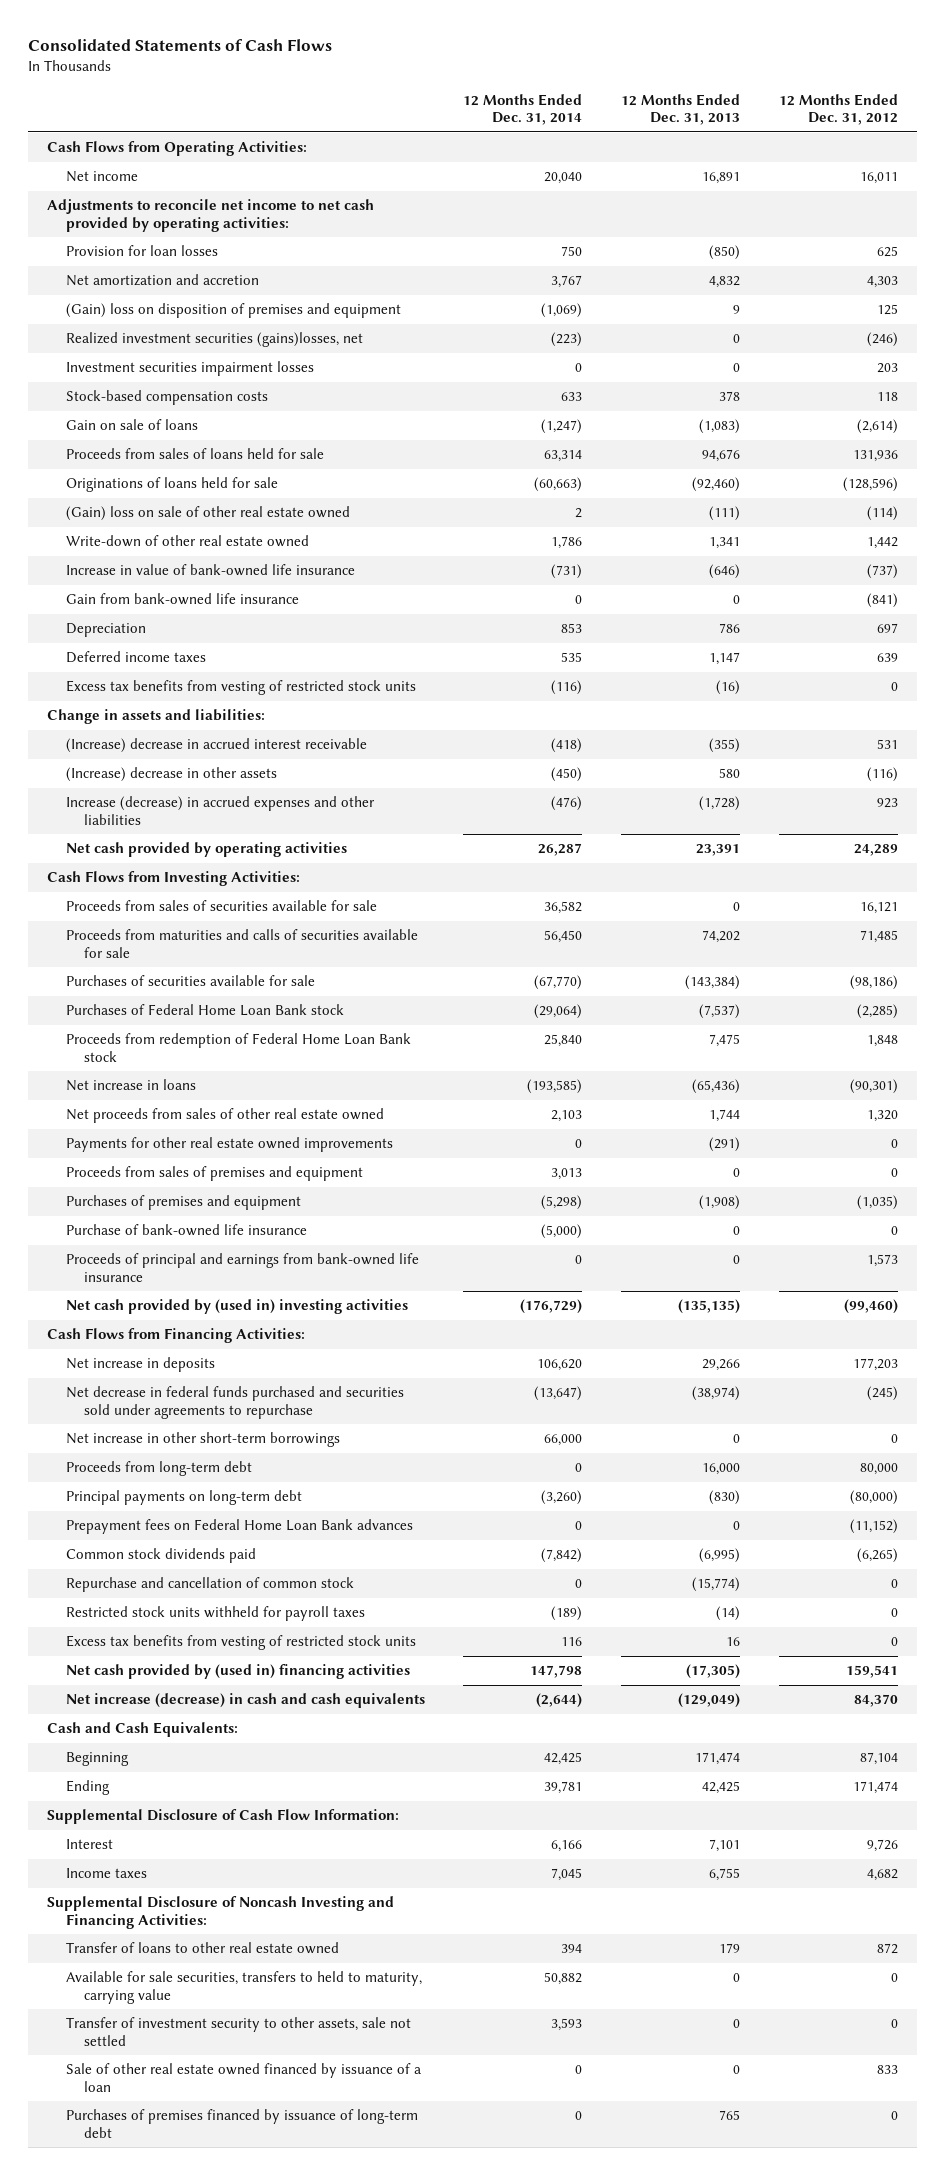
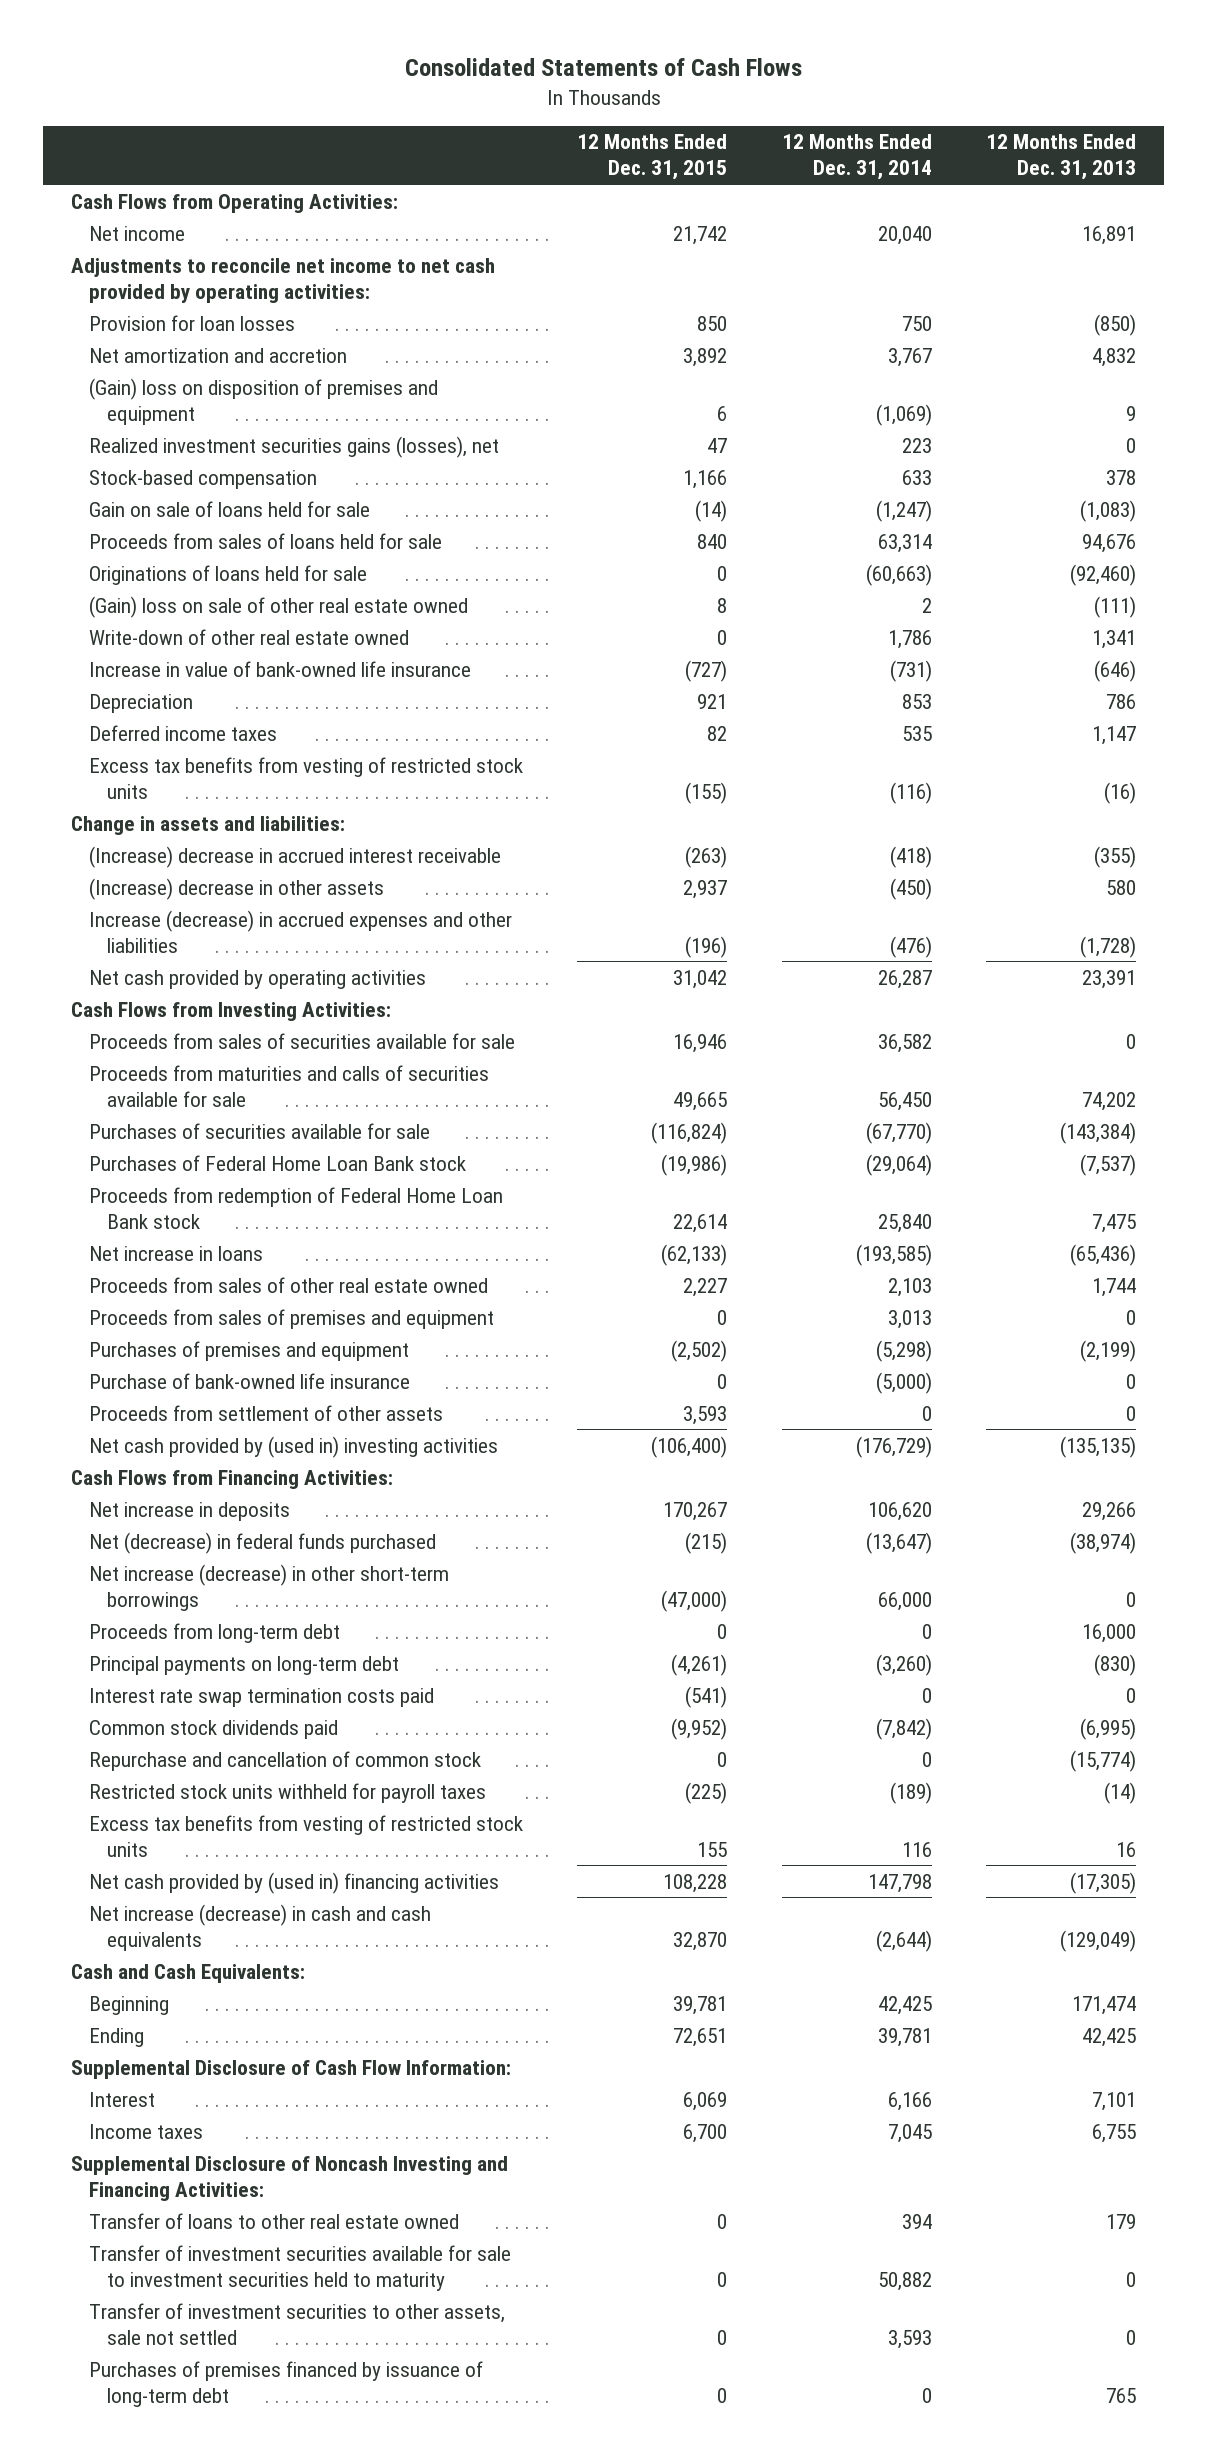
- | 12 Months Ended Dec. 31, 2014 | 12 Months Ended Dec. 31, 2013 | 12 Months Ended Dec. 31, 2012
+ | 12 Months Ended Dec. 31, 2015 | 12 Months Ended Dec. 31, 2014 | 12 Months Ended Dec. 31, 2013
- Realized investment securities (gains)losses, net | (223) | 0 | (246)
- Investment securities impairment losses | 0 | 0 | 203
- Stock-based compensation costs | 633 | 378 | 118
- Gain on sale of loans | (1,247) | (1,083) | (2,614)
+ Realized investment securities gains (losses), net | 47 | 223 | 0
+ Stock-based compensation | 1,166 | 633 | 378
+ Gain on sale of loans held for sale | (14) | (1,247) | (1,083)
- Gain from bank-owned life insurance | 0 | 0 | (841)
- Net proceeds from sales of other real estate owned | 2,103 | 1,744 | 1,320
- Payments for other real estate owned improvements | 0 | (291) | 0
+ Proceeds from sales of other real estate owned | 2,227 | 2,103 | 1,744
- Purchases of premises and equipment | (5,298) | (1,908) | (1,035)
+ Purchases of premises and equipment | (2,502) | (5,298) | (2,199)
- Proceeds of principal and earnings from bank-owned life insurance | 0 | 0 | 1,573
+ Proceeds from settlement of other assets | 3,593 | 0 | 0
- Net decrease in federal funds purchased and securities sold under agreements to repurchase | (13,647) | (38,974) | (245)
- Net increase in other short-term borrowings | 66,000 | 0 | 0
+ Net (decrease) in federal funds purchased | (215) | (13,647) | (38,974)
+ Net increase (decrease) in other short-term borrowings | (47,000) | 66,000 | 0
- Prepayment fees on Federal Home Loan Bank advances | 0 | 0 | (11,152)
+ Interest rate swap termination costs paid | (541) | 0 | 0
- Available for sale securities, transfers to held to maturity, carrying value | 50,882 | 0 | 0
- Transfer of investment security to other assets, sale not settled | 3,593 | 0 | 0
- Sale of other real estate owned financed by issuance of a loan | 0 | 0 | 833
+ Transfer of investment securities available for sale to investment securities held to maturity | 0 | 50,882 | 0
+ Transfer of investment securities to other assets, sale not settled | 0 | 3,593 | 0

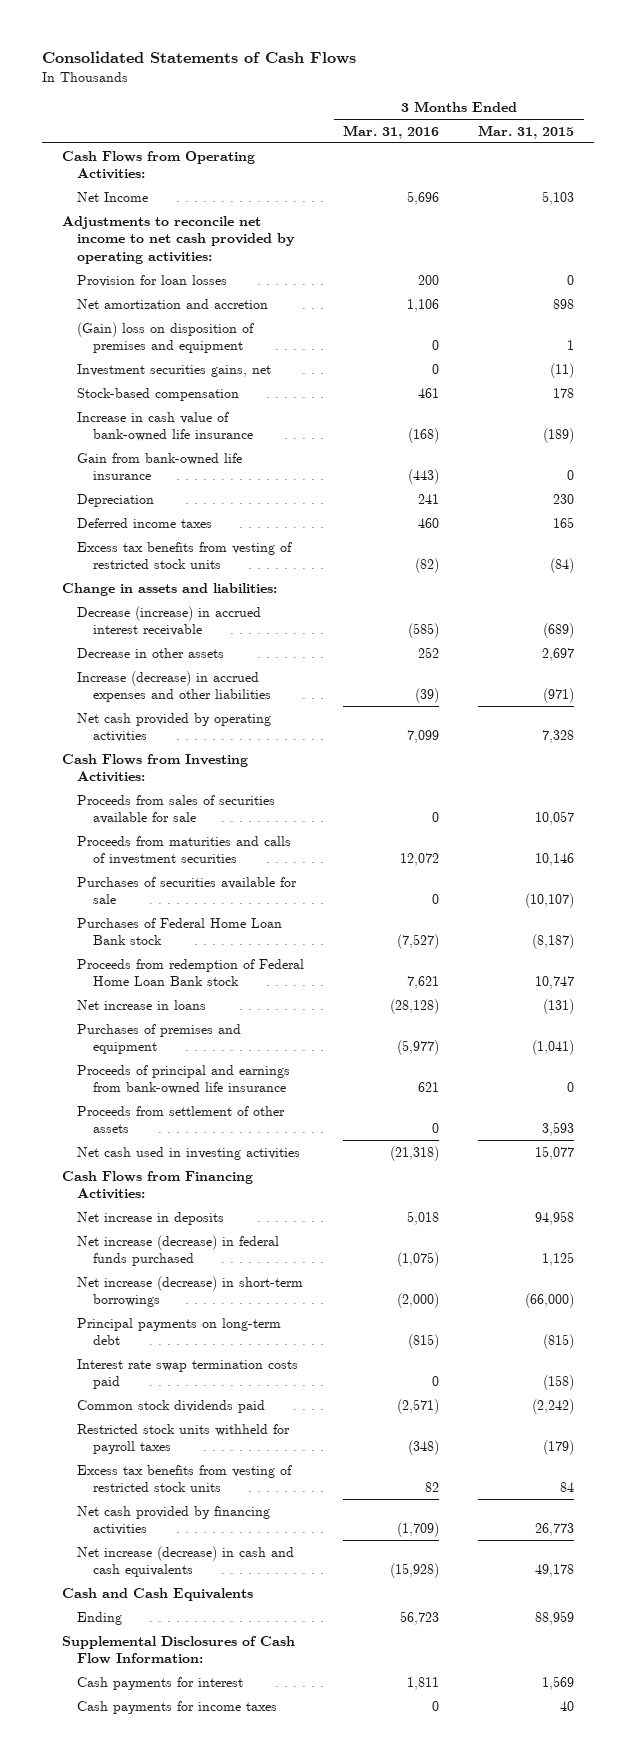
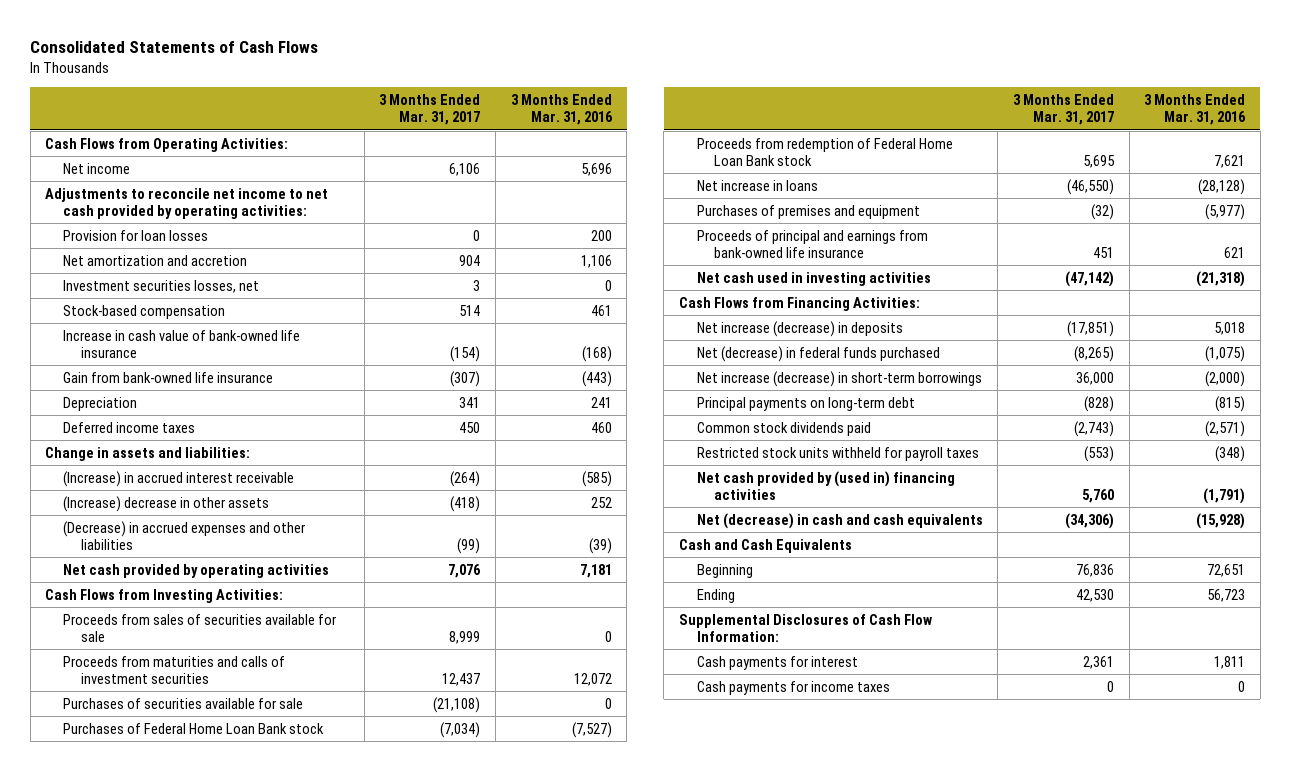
- | 3 Months Ended Mar. 31, 2016 | 3 Months Ended Mar. 31, 2015
+ | 3 Months Ended Mar. 31, 2017 | 3 Months Ended Mar. 31, 2016
- Net Income | 5,696 | 5,103
+ Net income | 6,106 | 5,696
- (Gain) loss on disposition of premises and equipment | 0 | 1
- Investment securities gains, net | 0 | (11)
+ Investment securities losses, net | 3 | 0
- Excess tax benefits from vesting of restricted stock units | (82) | (84)
- Decrease (increase) in accrued interest receivable | (585) | (689)
- Decrease in other assets | 252 | 2,697
- Increase (decrease) in accrued expenses and other liabilities | (39) | (971)
- Net cash provided by operating activities | 7,099 | 7,328
+ (Increase) in accrued interest receivable | (264) | (585)
+ (Increase) decrease in other assets | (418) | 252
+ (Decrease) in accrued expenses and other liabilities | (99) | (39)
+ Net cash provided by operating activities | 7,076 | 7,181
- Proceeds from settlement of other assets | 0 | 3,593
- Net increase in deposits | 5,018 | 94,958
- Net increase (decrease) in federal funds purchased | (1,075) | 1,125
+ Net increase (decrease) in deposits | (17,851) | 5,018
+ Net (decrease) in federal funds purchased | (8,265) | (1,075)
- Interest rate swap termination costs paid | 0 | (158)
- Excess tax benefits from vesting of restricted stock units | 82 | 84
- Net cash provided by financing activities | (1,709) | 26,773
- Net increase (decrease) in cash and cash equivalents | (15,928) | 49,178
+ Net cash provided by (used in) financing activities | 5,760 | (1,791)
+ Net (decrease) in cash and cash equivalents | (34,306) | (15,928)
+ Beginning | 76,836 | 72,651

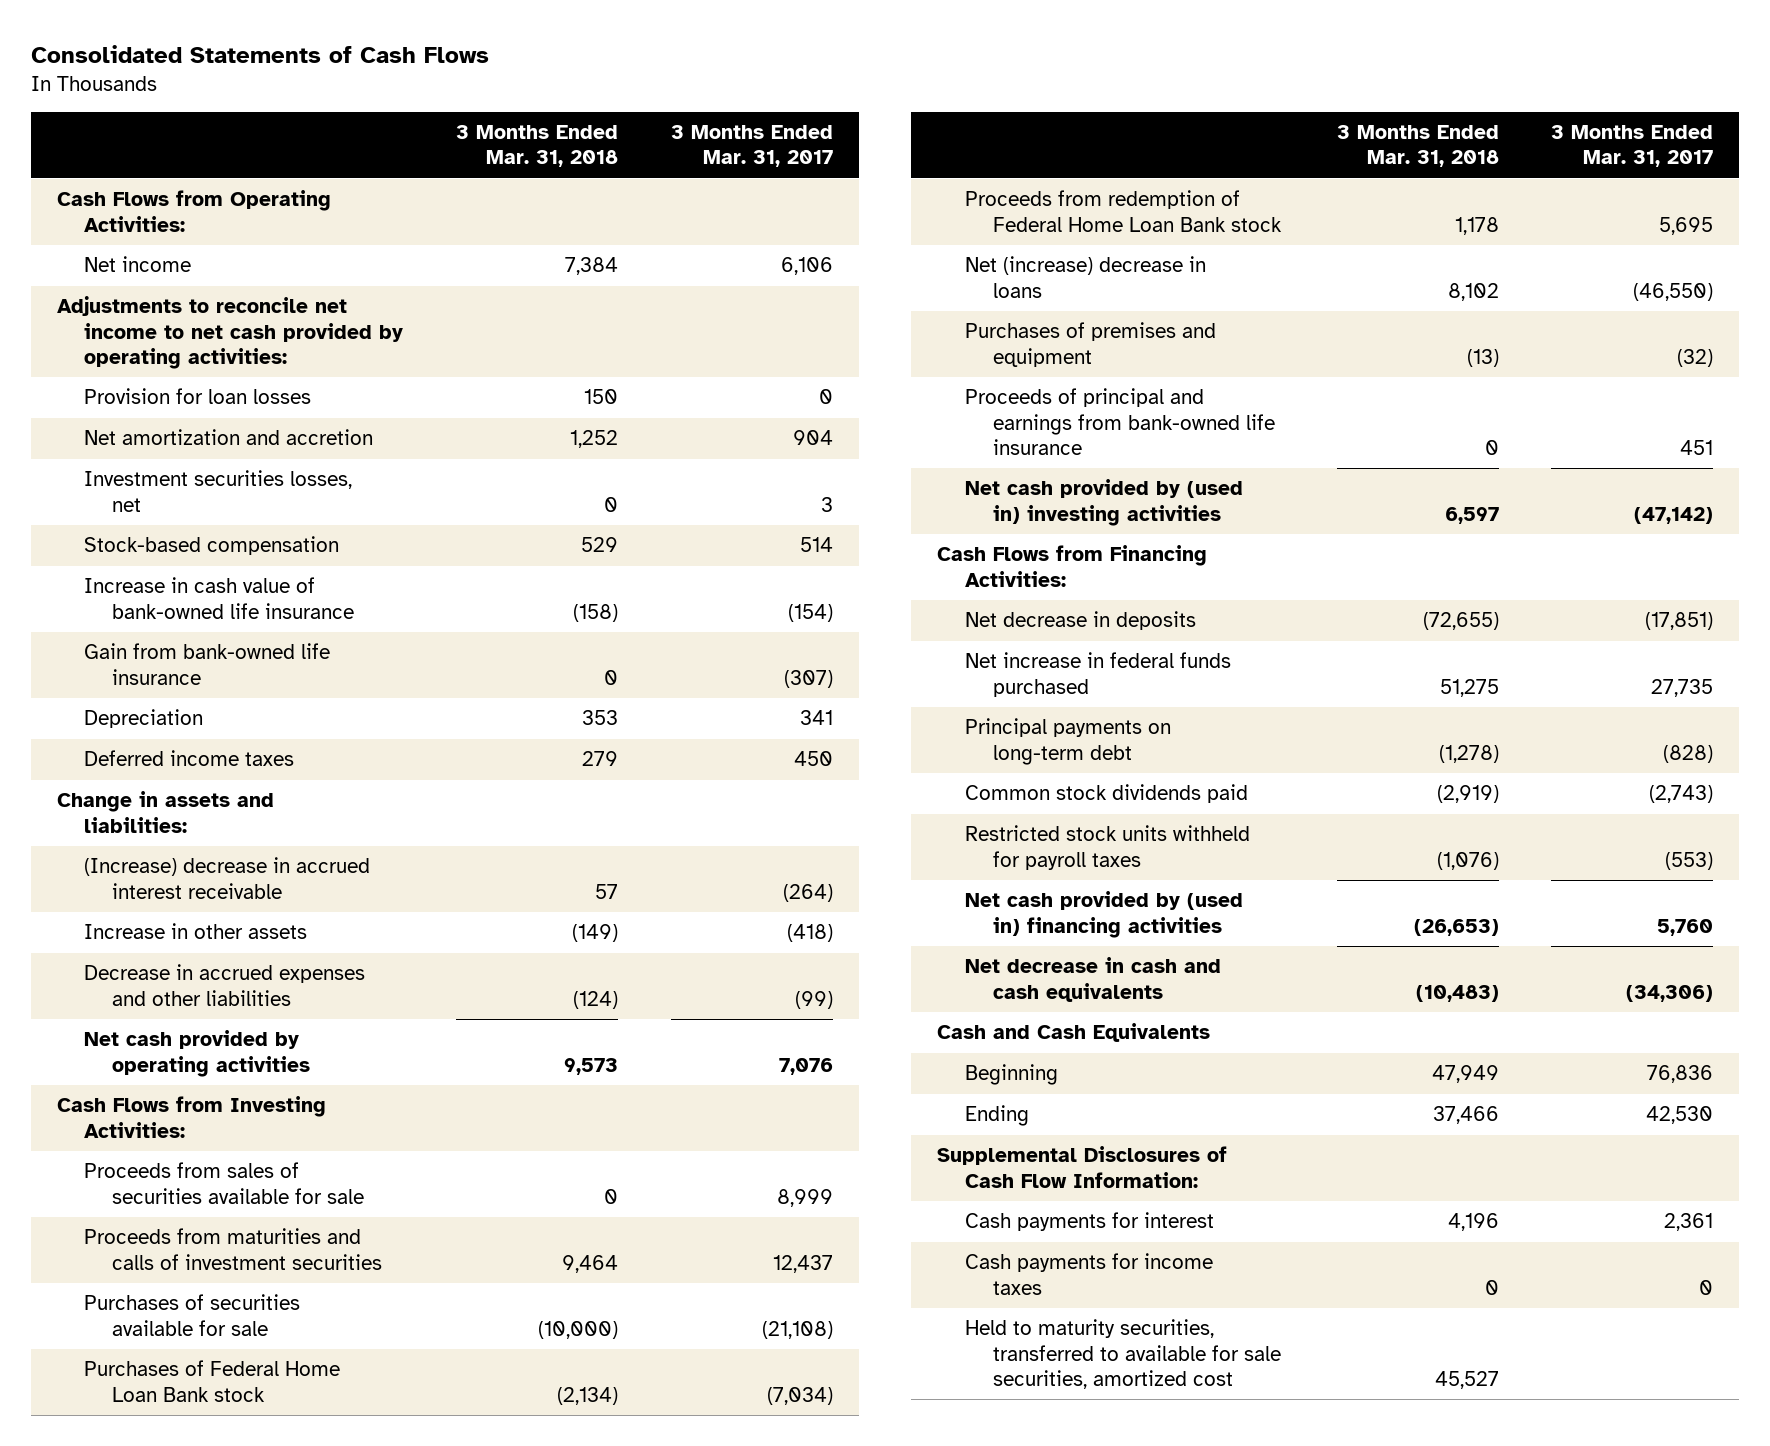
- | 3 Months Ended Mar. 31, 2017 | 3 Months Ended Mar. 31, 2016
+ | 3 Months Ended Mar. 31, 2018 | 3 Months Ended Mar. 31, 2017
- (Increase) in accrued interest receivable | (264) | (585)
- (Increase) decrease in other assets | (418) | 252
- (Decrease) in accrued expenses and other liabilities | (99) | (39)
+ (Increase) decrease in accrued interest receivable | 57 | (264)
+ Increase in other assets | (149) | (418)
+ Decrease in accrued expenses and other liabilities | (124) | (99)
- Net increase in loans | (46,550) | (28,128)
+ Net (increase) decrease in loans | 8,102 | (46,550)
- Net cash used in investing activities | (47,142) | (21,318)
+ Net cash provided by (used in) investing activities | 6,597 | (47,142)
- Net increase (decrease) in deposits | (17,851) | 5,018
- Net (decrease) in federal funds purchased | (8,265) | (1,075)
- Net increase (decrease) in short-term borrowings | 36,000 | (2,000)
+ Net decrease in deposits | (72,655) | (17,851)
+ Net increase in federal funds purchased | 51,275 | 27,735
- Net (decrease) in cash and cash equivalents | (34,306) | (15,928)
+ Net decrease in cash and cash equivalents | (10,483) | (34,306)
+ Held to maturity securities, transferred to available for sale securities, amortized cost | 45,527 |

